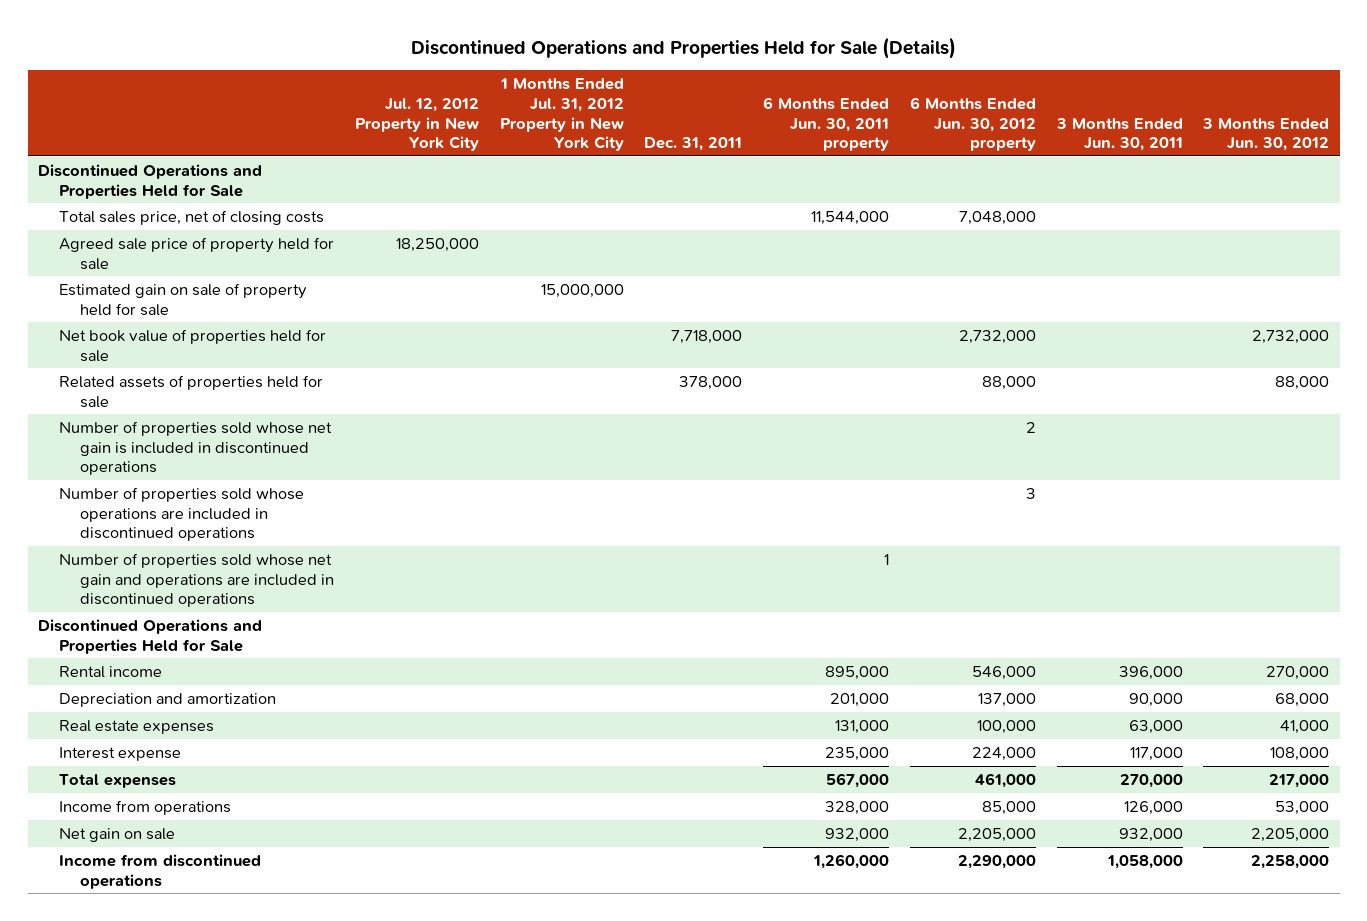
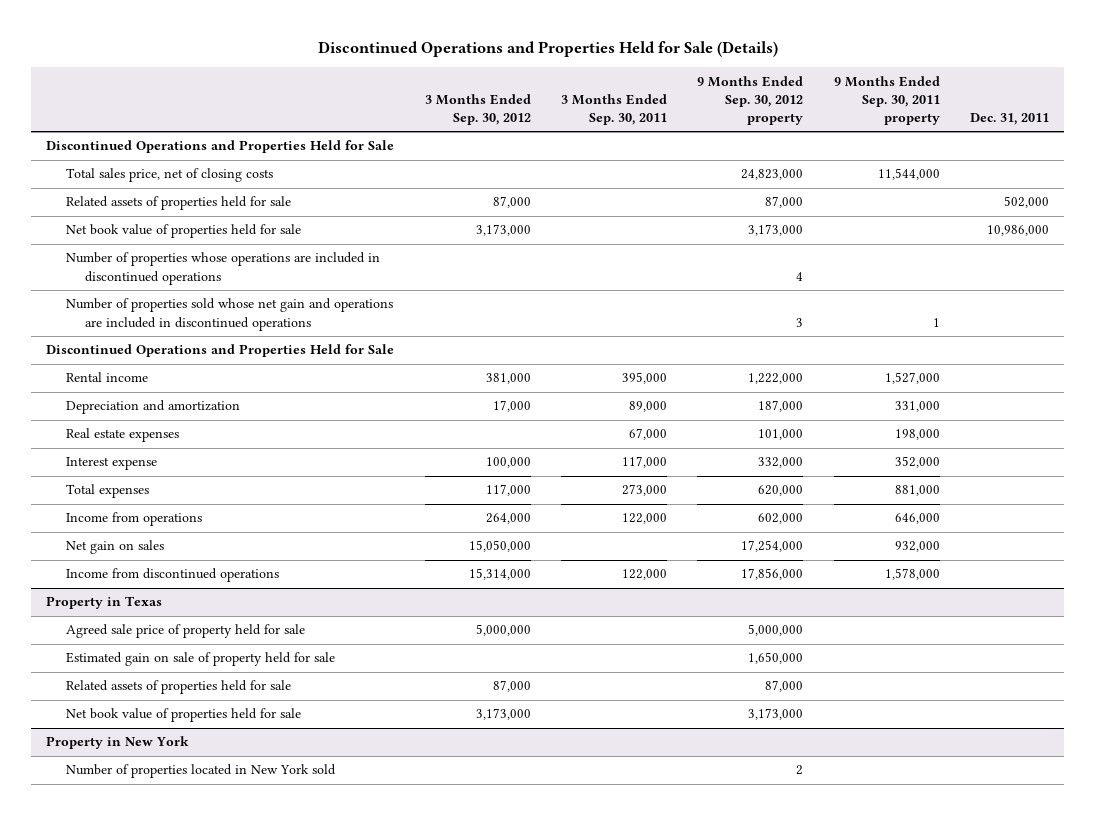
- | Jul. 12, 2012 Property in New York City | 1 Months Ended Jul. 31, 2012 Property in New York City | Dec. 31, 2011 | 6 Months Ended Jun. 30, 2011 property | 6 Months Ended Jun. 30, 2012 property | 3 Months Ended Jun. 30, 2011 | 3 Months Ended Jun. 30, 2012
+ | 3 Months Ended Sep. 30, 2012 | 3 Months Ended Sep. 30, 2011 | 9 Months Ended Sep. 30, 2012 property | 9 Months Ended Sep. 30, 2011 property | Dec. 31, 2011
- Agreed sale price of property held for sale | 18,250,000 | | | | | |
- Estimated gain on sale of property held for sale | | 15,000,000 | | | | |
- Net book value of properties held for sale | | | 7,718,000 | | 2,732,000 | | 2,732,000
- Related assets of properties held for sale | | | 378,000 | | 88,000 | | 88,000
- Number of properties sold whose net gain is included in discontinued operations | | | | | 2 | |
- Number of properties sold whose operations are included in discontinued operations | | | | | 3 | |
+ Related assets of properties held for sale | 87,000 | | 87,000 | | 502,000
+ Net book value of properties held for sale | 3,173,000 | | 3,173,000 | | 10,986,000
+ Number of properties whose operations are included in discontinued operations | | | 4 | |
- Net gain on sale | | | | 932,000 | 2,205,000 | 932,000 | 2,205,000
+ Net gain on sales | 15,050,000 | | 17,254,000 | 932,000 |
+ Property in Texas
+ Agreed sale price of property held for sale | 5,000,000 | | 5,000,000 | |
+ Estimated gain on sale of property held for sale | | | 1,650,000 | |
+ Related assets of properties held for sale | 87,000 | | 87,000 | |
+ Net book value of properties held for sale | 3,173,000 | | 3,173,000 | |
+ Property in New York
+ Number of properties located in New York sold | | | 2 | |

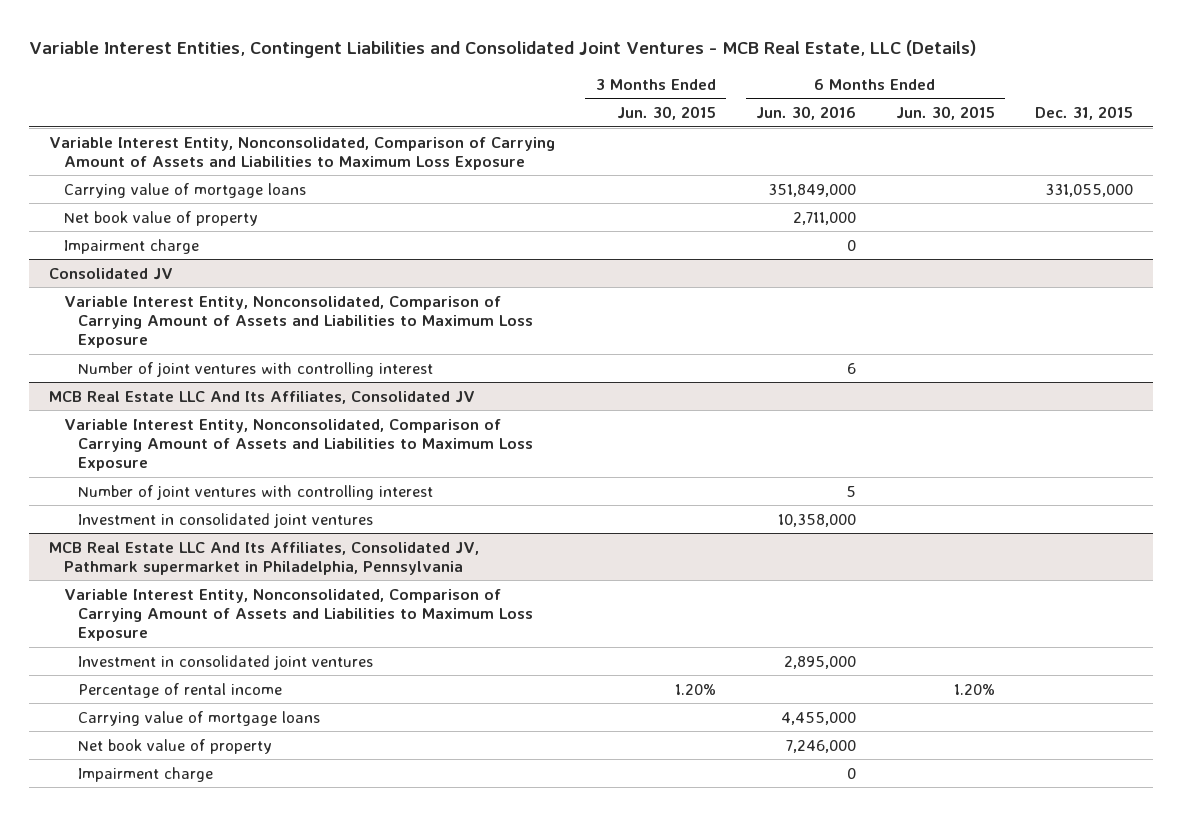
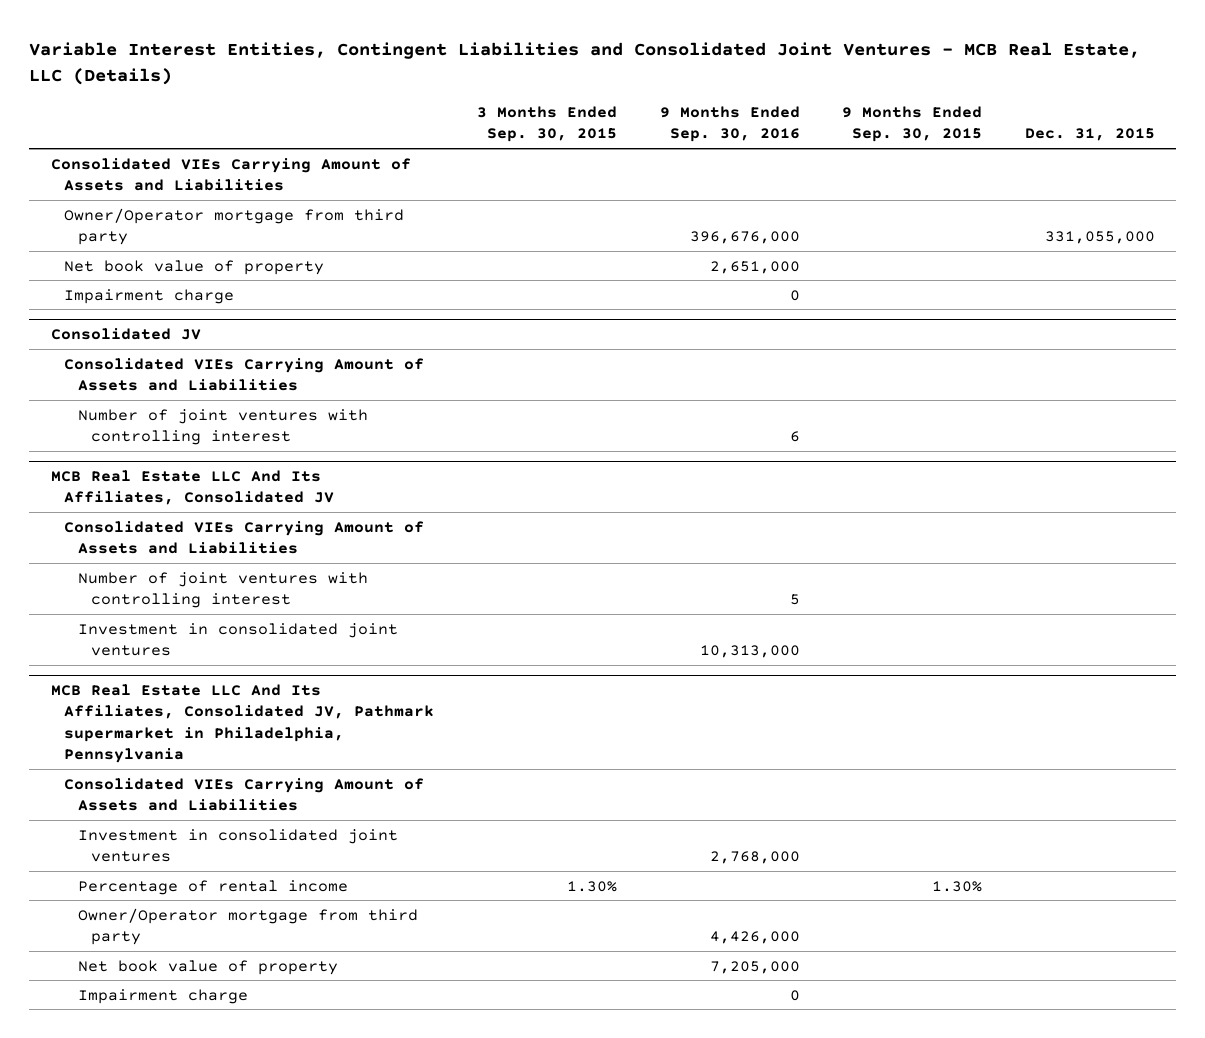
- | 3 Months Ended Jun. 30, 2015 | 6 Months Ended Jun. 30, 2016 | 6 Months Ended Jun. 30, 2015 | Dec. 31, 2015
+ | 3 Months Ended Sep. 30, 2015 | 9 Months Ended Sep. 30, 2016 | 9 Months Ended Sep. 30, 2015 | Dec. 31, 2015
- Variable Interest Entity, Nonconsolidated, Comparison of Carrying Amount of Assets and Liabilities to Maximum Loss Exposure
- Carrying value of mortgage loans | | 351,849,000 | | 331,055,000
+ Consolidated VIEs Carrying Amount of Assets and Liabilities
+ Owner/Operator mortgage from third party | | 396,676,000 | | 331,055,000
@ Consolidated JV
- Variable Interest Entity, Nonconsolidated, Comparison of Carrying Amount of Assets and Liabilities to Maximum Loss Exposure
+ Consolidated VIEs Carrying Amount of Assets and Liabilities
@ MCB Real Estate LLC And Its Affiliates, Consolidated JV
- Variable Interest Entity, Nonconsolidated, Comparison of Carrying Amount of Assets and Liabilities to Maximum Loss Exposure
+ Consolidated VIEs Carrying Amount of Assets and Liabilities
@ MCB Real Estate LLC And Its Affiliates, Consolidated JV, Pathmark supermarket in Philadelphia, Pennsylvania
- Variable Interest Entity, Nonconsolidated, Comparison of Carrying Amount of Assets and Liabilities to Maximum Loss Exposure
+ Consolidated VIEs Carrying Amount of Assets and Liabilities
- Carrying value of mortgage loans | | 4,455,000 | |
+ Owner/Operator mortgage from third party | | 4,426,000 | |

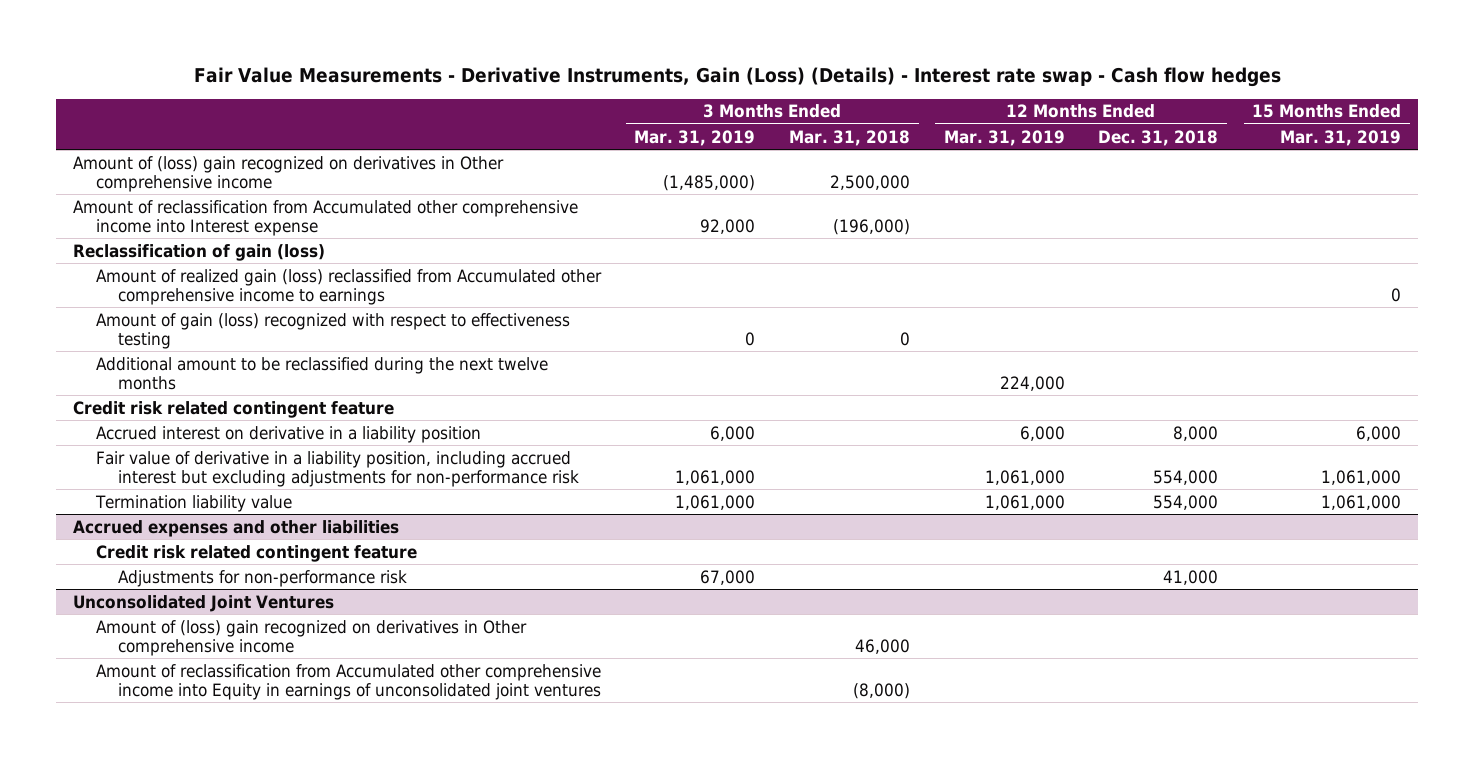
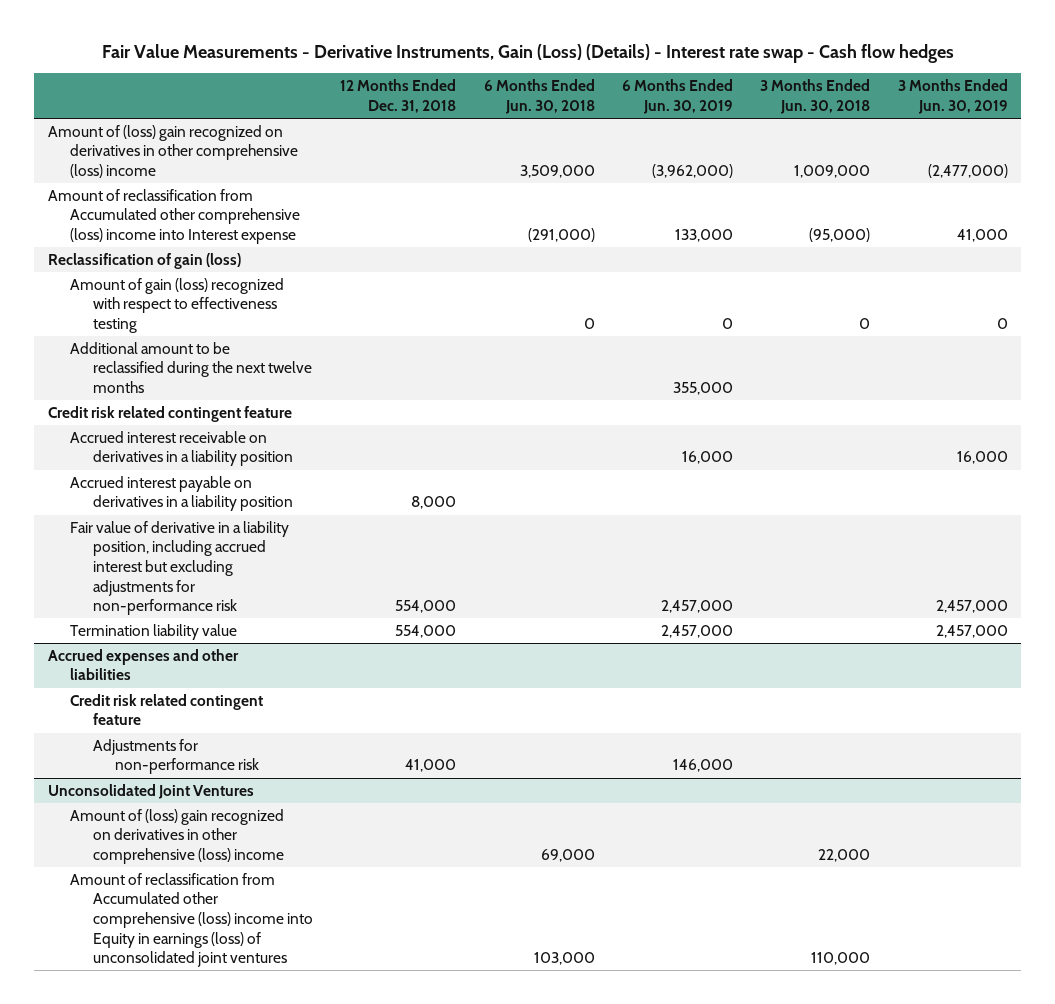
- | 3 Months Ended Mar. 31, 2019 | 3 Months Ended Mar. 31, 2018 | 12 Months Ended Mar. 31, 2019 | 12 Months Ended Dec. 31, 2018 | 15 Months Ended Mar. 31, 2019
+ | 12 Months Ended Dec. 31, 2018 | 6 Months Ended Jun. 30, 2018 | 6 Months Ended Jun. 30, 2019 | 3 Months Ended Jun. 30, 2018 | 3 Months Ended Jun. 30, 2019
- Amount of (loss) gain recognized on derivatives in Other comprehensive income | (1,485,000) | 2,500,000 | | |
- Amount of reclassification from Accumulated other comprehensive income into Interest expense | 92,000 | (196,000) | | |
+ Amount of (loss) gain recognized on derivatives in other comprehensive (loss) income | | 3,509,000 | (3,962,000) | 1,009,000 | (2,477,000)
+ Amount of reclassification from Accumulated other comprehensive (loss) income into Interest expense | | (291,000) | 133,000 | (95,000) | 41,000
- Amount of realized gain (loss) reclassified from Accumulated other comprehensive income to earnings | | | | | 0
- Accrued interest on derivative in a liability position | 6,000 | | 6,000 | 8,000 | 6,000
+ Accrued interest receivable on derivatives in a liability position | | | 16,000 | | 16,000
+ Accrued interest payable on derivatives in a liability position | 8,000 | | | |
@ Unconsolidated Joint Ventures
- Amount of (loss) gain recognized on derivatives in Other comprehensive income | | 46,000 | | |
- Amount of reclassification from Accumulated other comprehensive income into Equity in earnings of unconsolidated joint ventures | | (8,000) | | |
+ Amount of (loss) gain recognized on derivatives in other comprehensive (loss) income | | 69,000 | | 22,000 |
+ Amount of reclassification from Accumulated other comprehensive (loss) income into Equity in earnings (loss) of unconsolidated joint ventures | | 103,000 | | 110,000 |

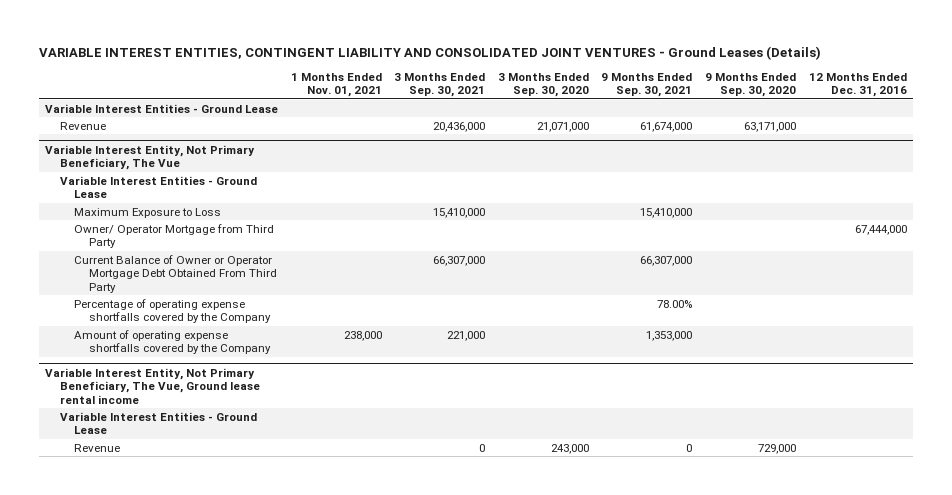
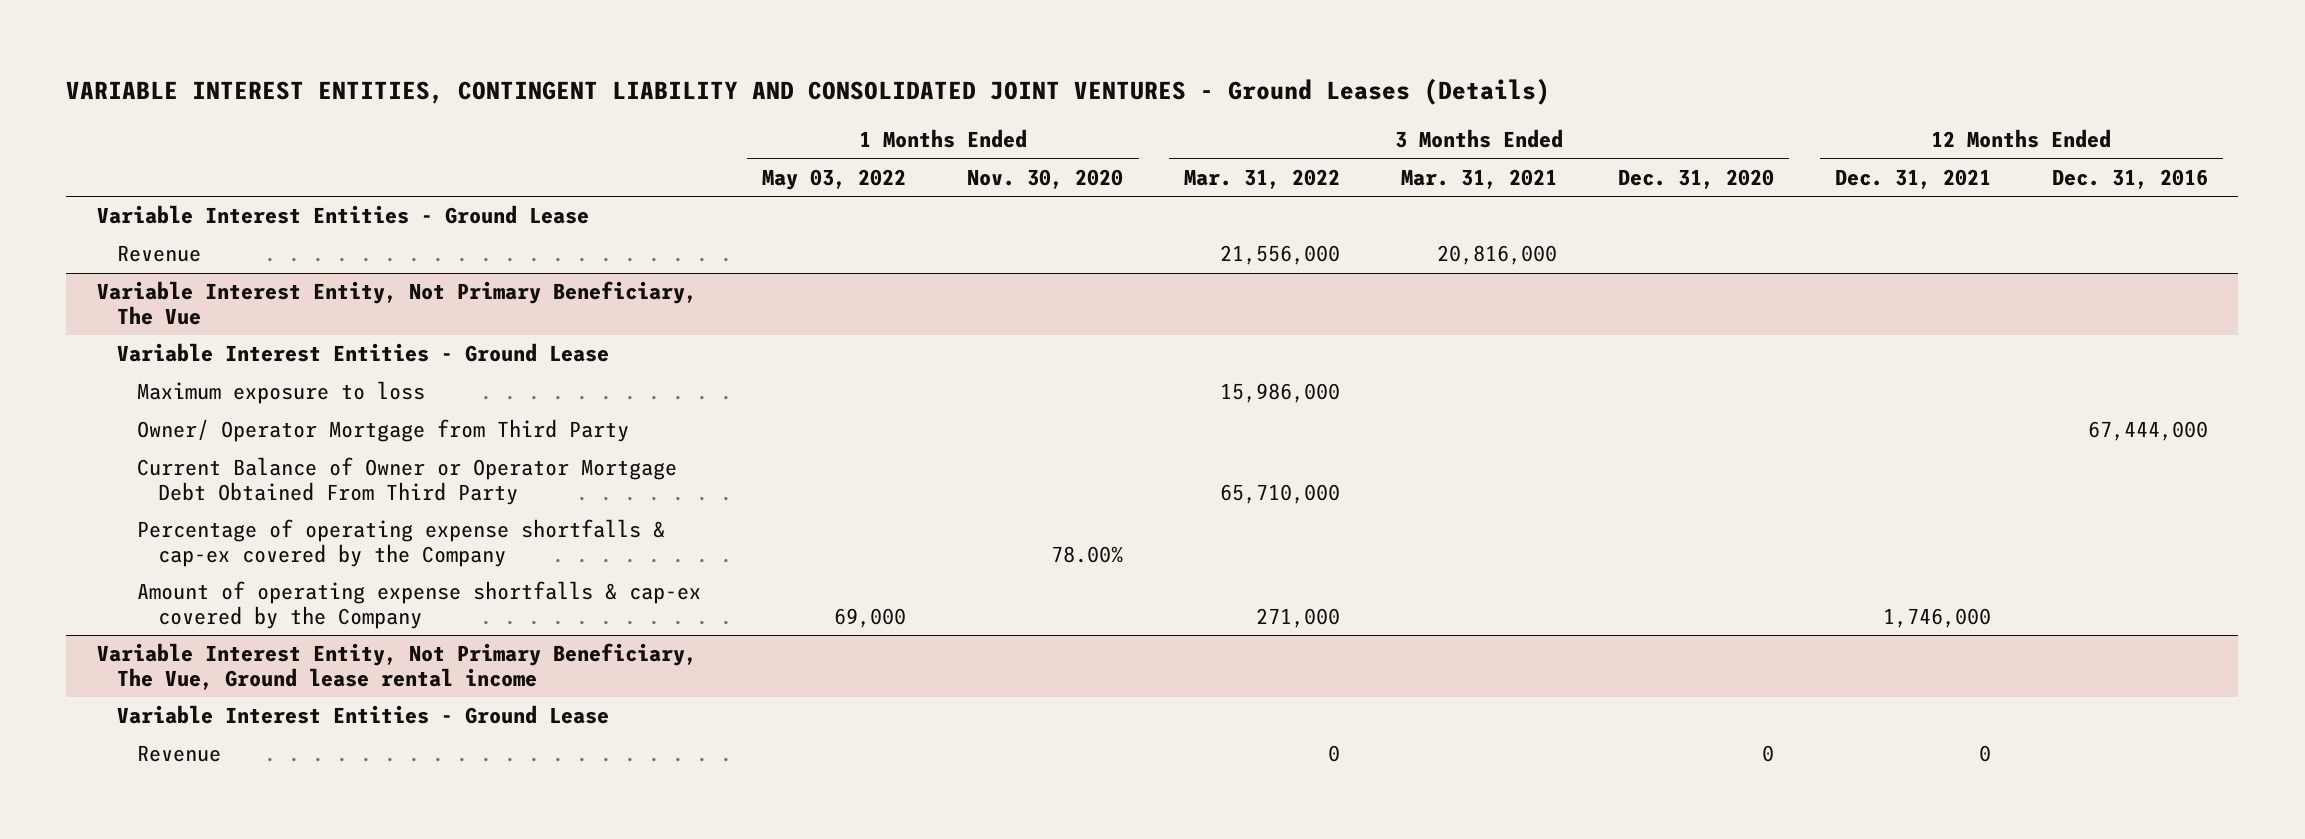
- | 1 Months Ended Nov. 01, 2021 | 3 Months Ended Sep. 30, 2021 | 3 Months Ended Sep. 30, 2020 | 9 Months Ended Sep. 30, 2021 | 9 Months Ended Sep. 30, 2020 | 12 Months Ended Dec. 31, 2016
+ | 1 Months Ended May 03, 2022 | 1 Months Ended Nov. 30, 2020 | 3 Months Ended Mar. 31, 2022 | 3 Months Ended Mar. 31, 2021 | 3 Months Ended Dec. 31, 2020 | 12 Months Ended Dec. 31, 2021 | 12 Months Ended Dec. 31, 2016
@ Variable Interest Entity, Not Primary Beneficiary, The Vue
- Maximum Exposure to Loss | | 15,410,000 | | 15,410,000 | |
+ Maximum exposure to loss | | | 15,986,000 | | | |
- Percentage of operating expense shortfalls covered by the Company | | | | 78.00% | |
- Amount of operating expense shortfalls covered by the Company | 238,000 | 221,000 | | 1,353,000 | |
+ Percentage of operating expense shortfalls & cap-ex covered by the Company | | 78.00% | | | | |
+ Amount of operating expense shortfalls & cap-ex covered by the Company | 69,000 | | 271,000 | | | 1,746,000 |

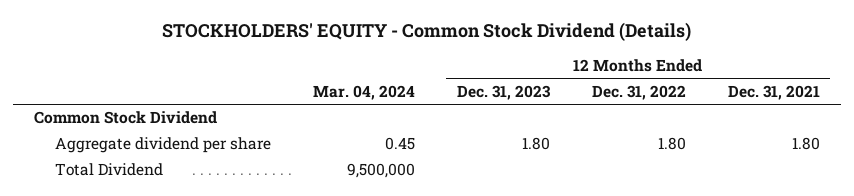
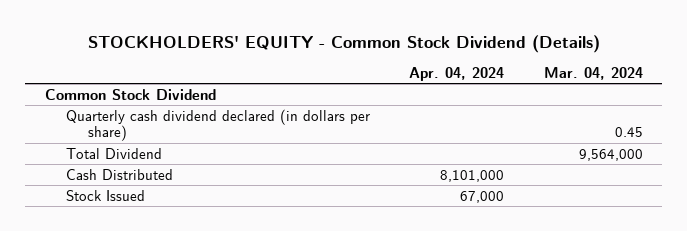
- | Mar. 04, 2024 | 12 Months Ended Dec. 31, 2023 | 12 Months Ended Dec. 31, 2022 | 12 Months Ended Dec. 31, 2021
+ | Apr. 04, 2024 | Mar. 04, 2024
- Aggregate dividend per share | 0.45 | 1.80 | 1.80 | 1.80
- Total Dividend | 9,500,000 | | |
+ Quarterly cash dividend declared (in dollars per share) | | 0.45
+ Total Dividend | | 9,564,000
+ Cash Distributed | 8,101,000 |
+ Stock Issued | 67,000 |

